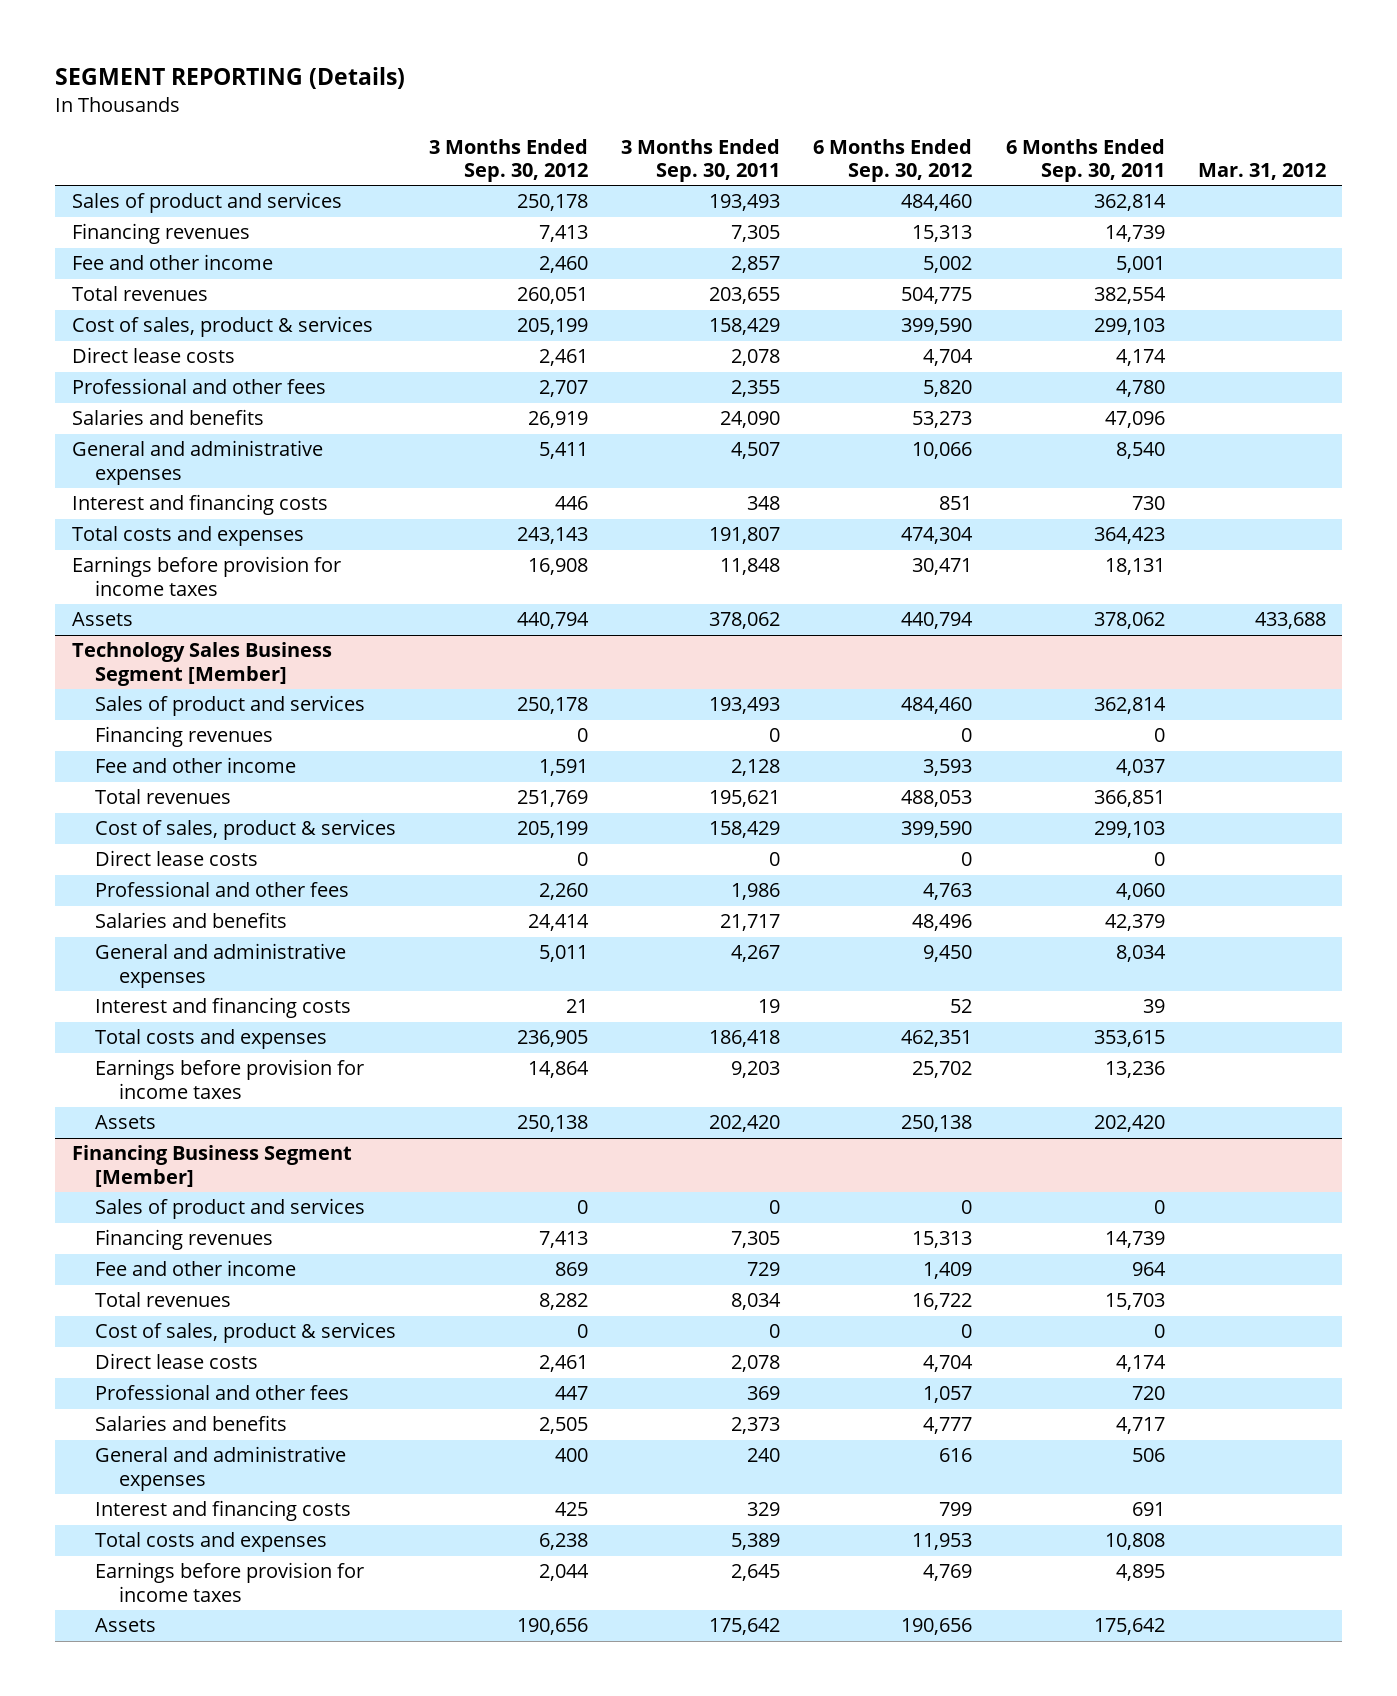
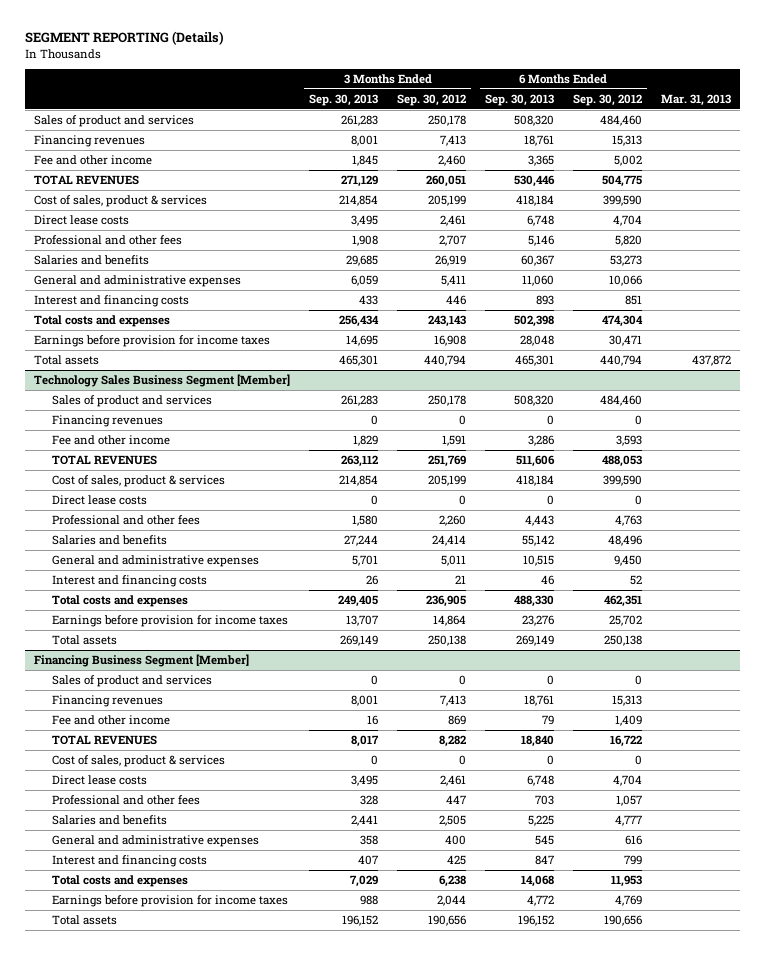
- | 3 Months Ended Sep. 30, 2012 | 3 Months Ended Sep. 30, 2011 | 6 Months Ended Sep. 30, 2012 | 6 Months Ended Sep. 30, 2011 | Mar. 31, 2012
+ | 3 Months Ended Sep. 30, 2013 | 3 Months Ended Sep. 30, 2012 | 6 Months Ended Sep. 30, 2013 | 6 Months Ended Sep. 30, 2012 | Mar. 31, 2013
- Total revenues | 260,051 | 203,655 | 504,775 | 382,554 |
+ TOTAL REVENUES | 271,129 | 260,051 | 530,446 | 504,775 |
- Assets | 440,794 | 378,062 | 440,794 | 378,062 | 433,688
+ Total assets | 465,301 | 440,794 | 465,301 | 440,794 | 437,872
@ Technology Sales Business Segment [Member]
- Total revenues | 251,769 | 195,621 | 488,053 | 366,851 |
+ TOTAL REVENUES | 263,112 | 251,769 | 511,606 | 488,053 |
- Assets | 250,138 | 202,420 | 250,138 | 202,420 |
+ Total assets | 269,149 | 250,138 | 269,149 | 250,138 |
@ Financing Business Segment [Member]
- Total revenues | 8,282 | 8,034 | 16,722 | 15,703 |
+ TOTAL REVENUES | 8,017 | 8,282 | 18,840 | 16,722 |
- Assets | 190,656 | 175,642 | 190,656 | 175,642 |
+ Total assets | 196,152 | 190,656 | 196,152 | 190,656 |

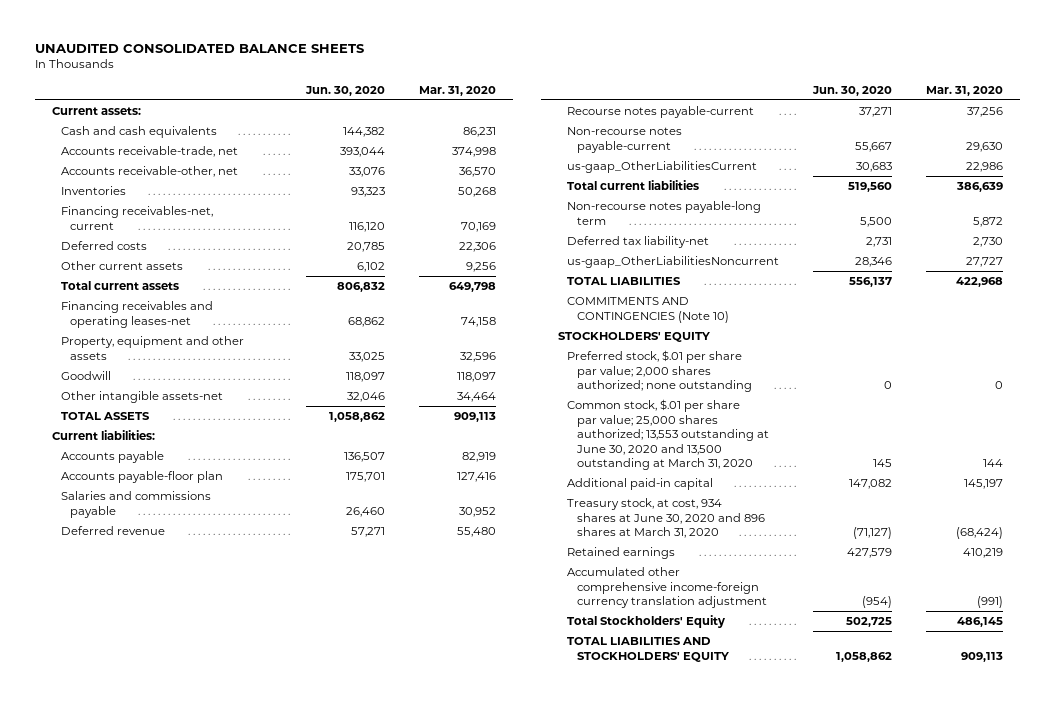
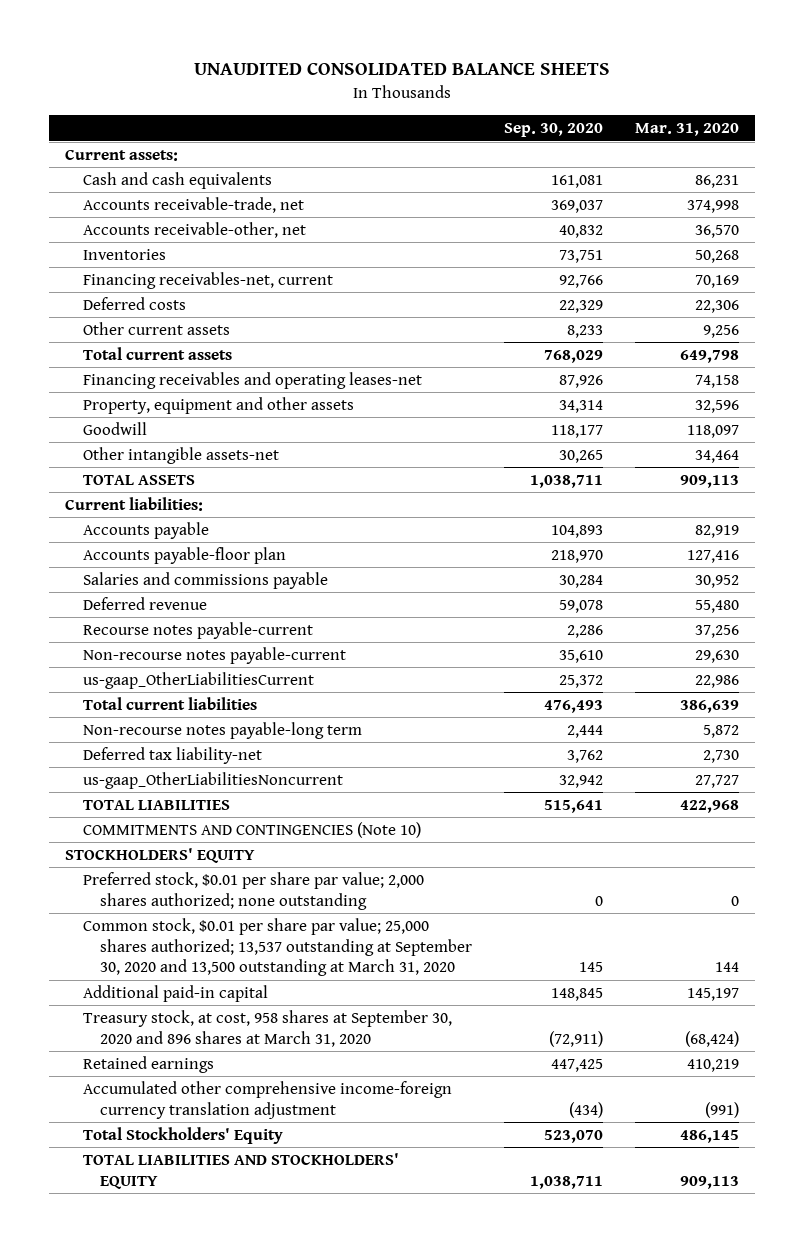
- | Jun. 30, 2020 | Mar. 31, 2020
+ | Sep. 30, 2020 | Mar. 31, 2020
- Preferred stock, $.01 per share par value; 2,000 shares authorized; none outstanding | 0 | 0
- Common stock, $.01 per share par value; 25,000 shares authorized; 13,553 outstanding at June 30, 2020 and 13,500 outstanding at March 31, 2020 | 145 | 144
+ Preferred stock, $0.01 per share par value; 2,000 shares authorized; none outstanding | 0 | 0
+ Common stock, $0.01 per share par value; 25,000 shares authorized; 13,537 outstanding at September 30, 2020 and 13,500 outstanding at March 31, 2020 | 145 | 144
- Treasury stock, at cost, 934 shares at June 30, 2020 and 896 shares at March 31, 2020 | (71,127) | (68,424)
+ Treasury stock, at cost, 958 shares at September 30, 2020 and 896 shares at March 31, 2020 | (72,911) | (68,424)

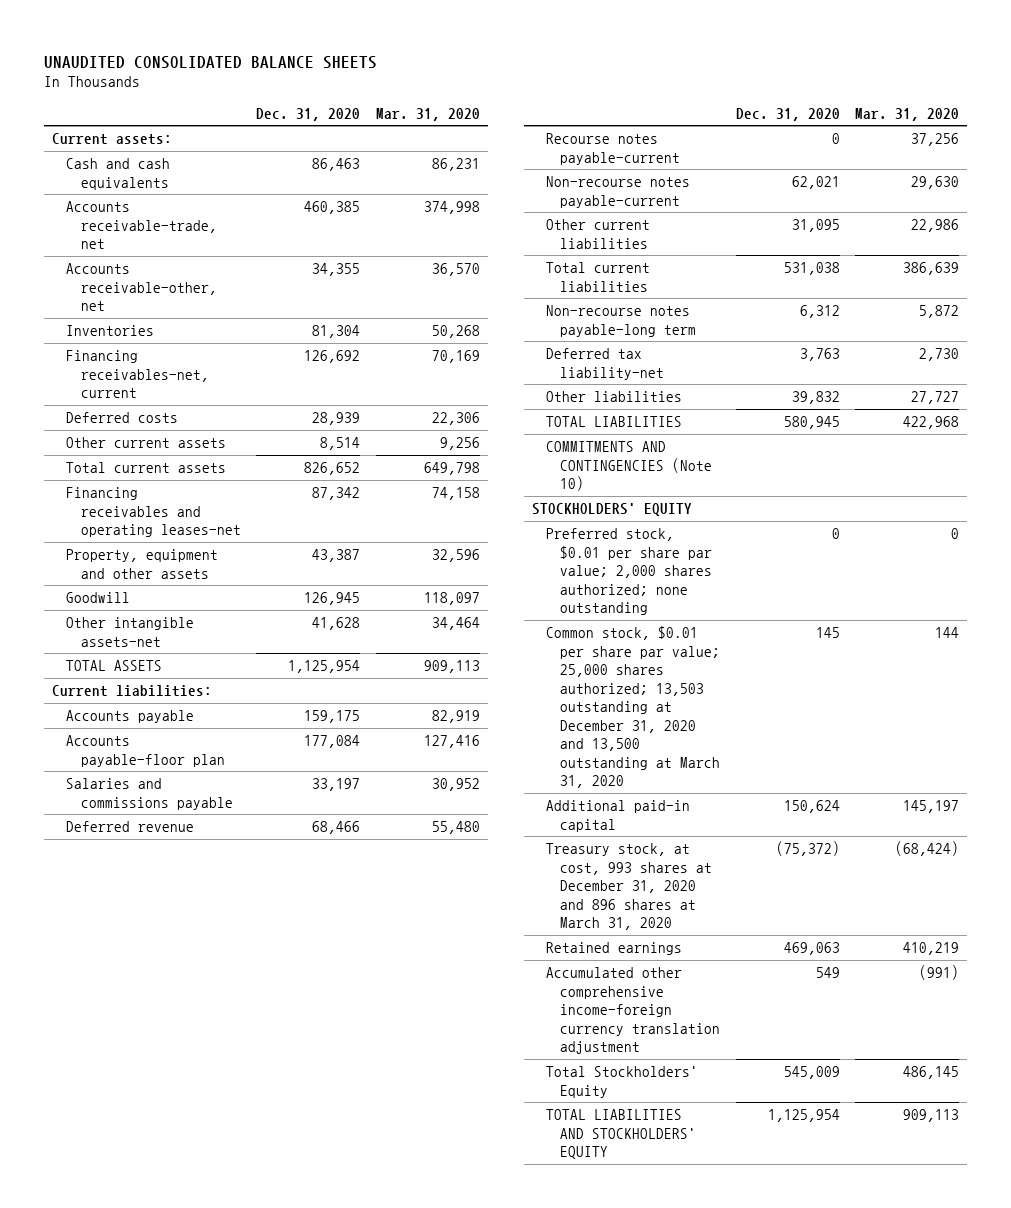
- | Sep. 30, 2020 | Mar. 31, 2020
+ | Dec. 31, 2020 | Mar. 31, 2020
- us-gaap_OtherLiabilitiesCurrent | 25,372 | 22,986
+ Other current liabilities | 31,095 | 22,986
- us-gaap_OtherLiabilitiesNoncurrent | 32,942 | 27,727
+ Other liabilities | 39,832 | 27,727
- Common stock, $0.01 per share par value; 25,000 shares authorized; 13,537 outstanding at September 30, 2020 and 13,500 outstanding at March 31, 2020 | 145 | 144
+ Common stock, $0.01 per share par value; 25,000 shares authorized; 13,503 outstanding at December 31, 2020 and 13,500 outstanding at March 31, 2020 | 145 | 144
- Treasury stock, at cost, 958 shares at September 30, 2020 and 896 shares at March 31, 2020 | (72,911) | (68,424)
+ Treasury stock, at cost, 993 shares at December 31, 2020 and 896 shares at March 31, 2020 | (75,372) | (68,424)

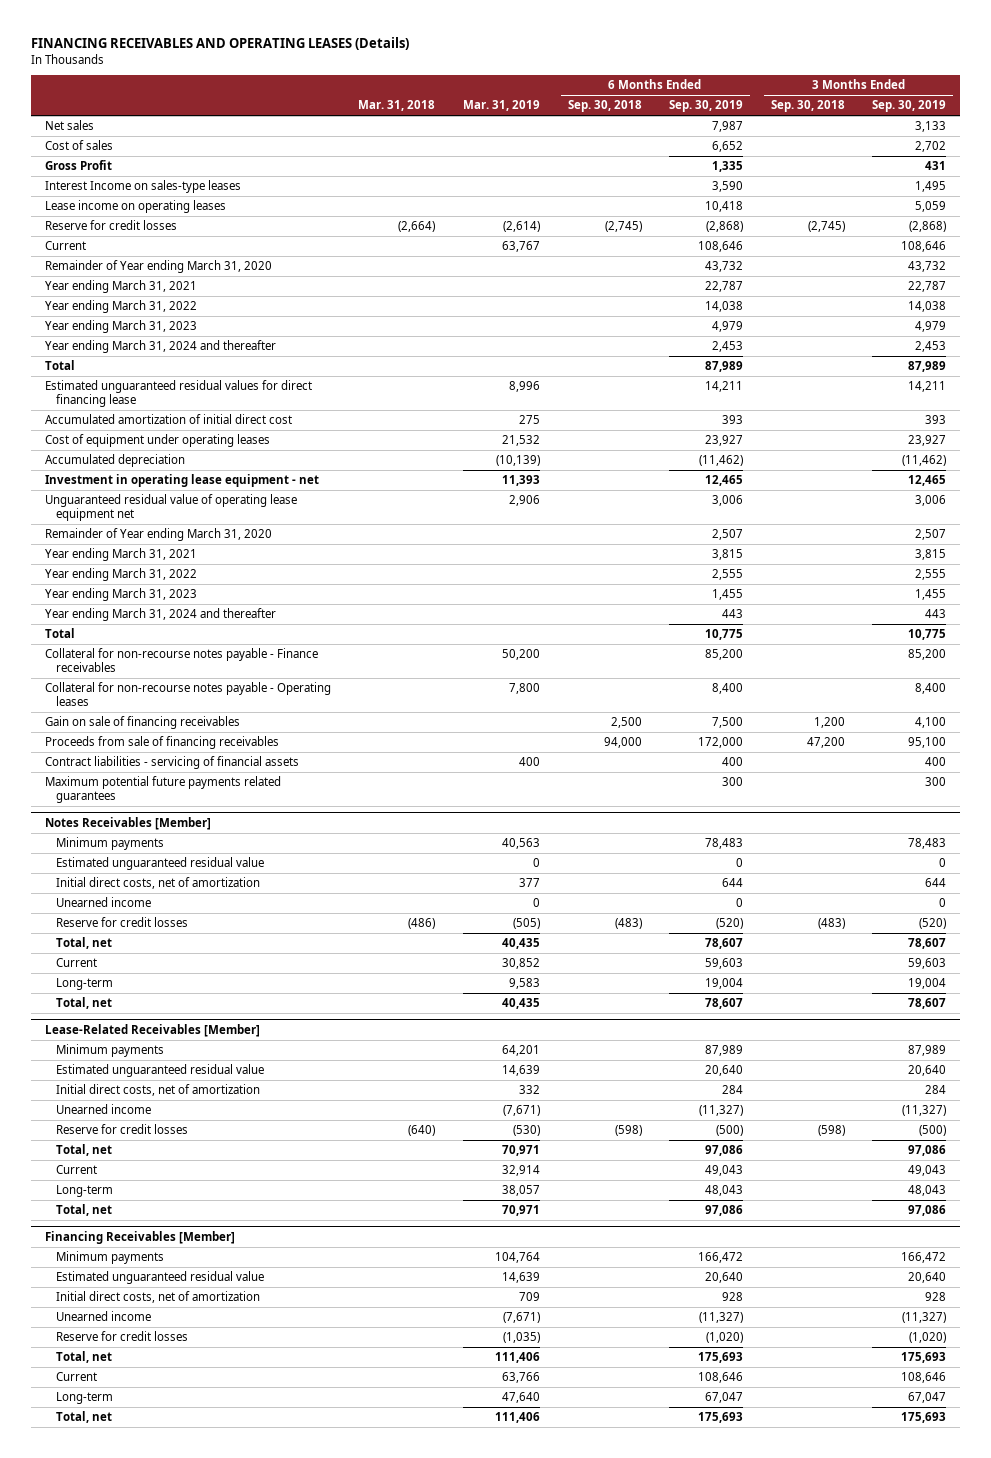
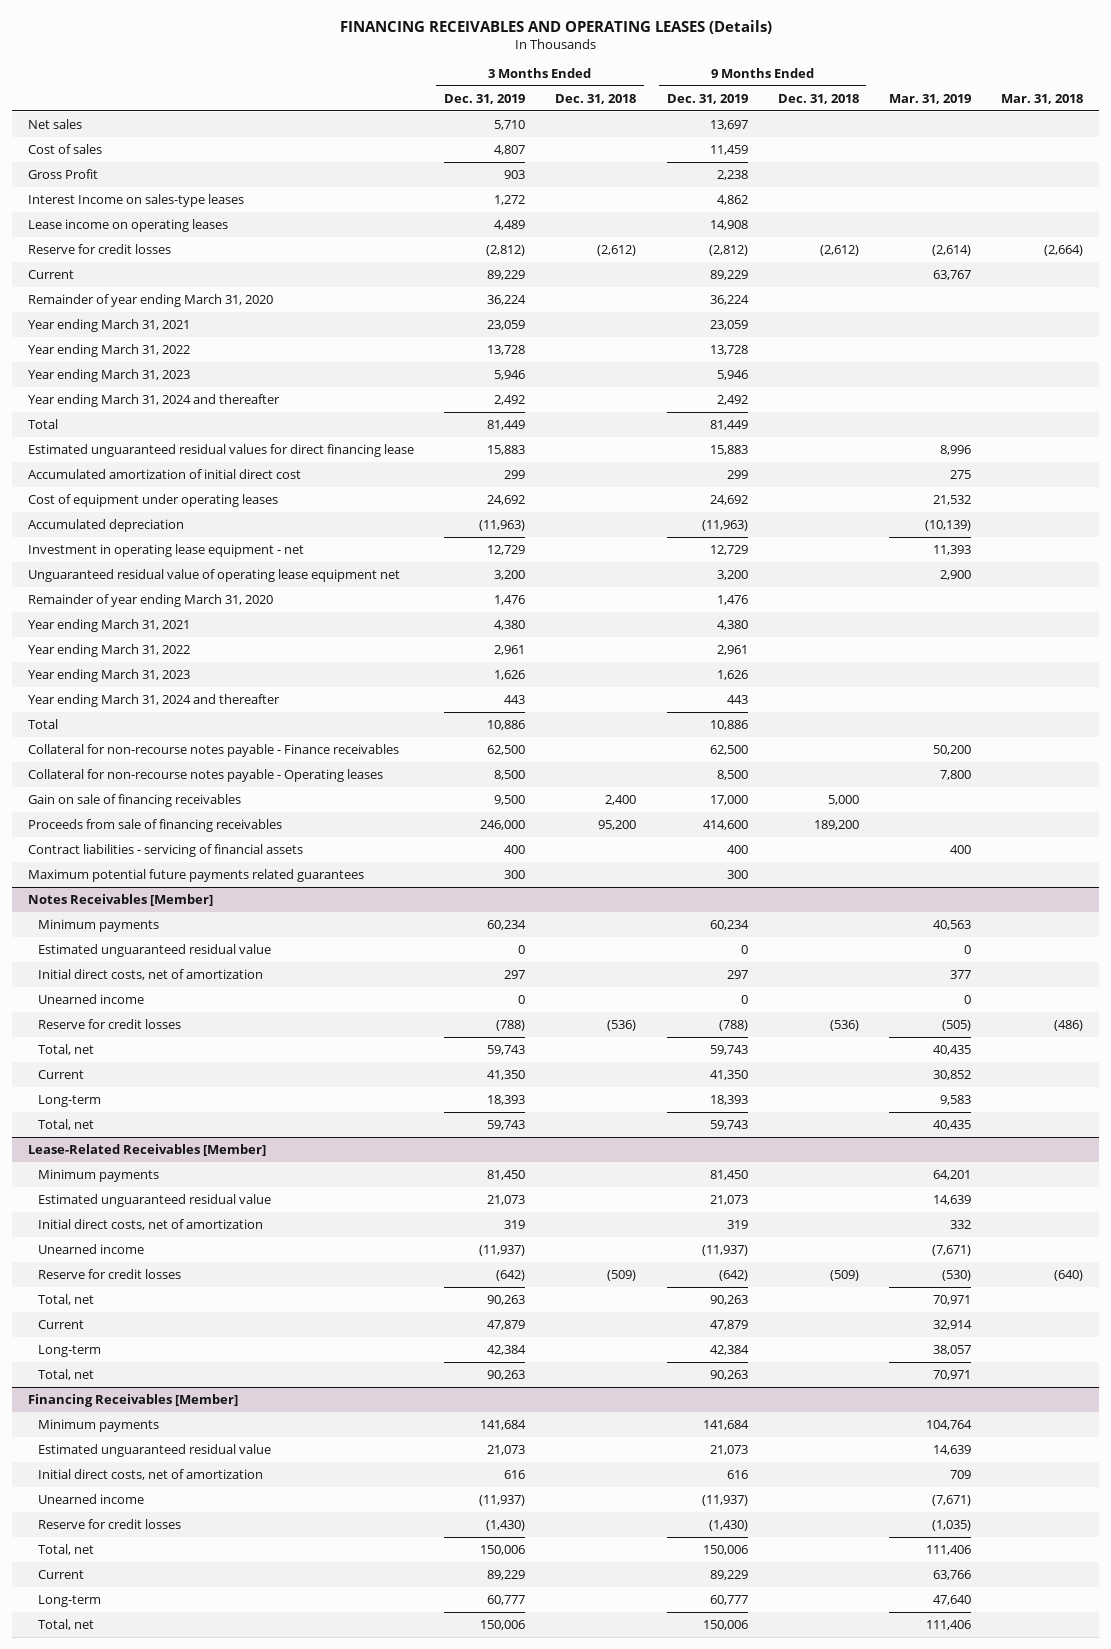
- | Mar. 31, 2018 | Mar. 31, 2019 | 6 Months Ended Sep. 30, 2018 | 6 Months Ended Sep. 30, 2019 | 3 Months Ended Sep. 30, 2018 | 3 Months Ended Sep. 30, 2019
+ | 3 Months Ended Dec. 31, 2019 | 3 Months Ended Dec. 31, 2018 | 9 Months Ended Dec. 31, 2019 | 9 Months Ended Dec. 31, 2018 | Mar. 31, 2019 | Mar. 31, 2018
- Remainder of Year ending March 31, 2020 | | | | 43,732 | | 43,732
+ Remainder of year ending March 31, 2020 | 36,224 | | 36,224 | | |
- Unguaranteed residual value of operating lease equipment net | | 2,906 | | 3,006 | | 3,006
- Remainder of Year ending March 31, 2020 | | | | 2,507 | | 2,507
+ Unguaranteed residual value of operating lease equipment net | 3,200 | | 3,200 | | 2,900 |
+ Remainder of year ending March 31, 2020 | 1,476 | | 1,476 | | |

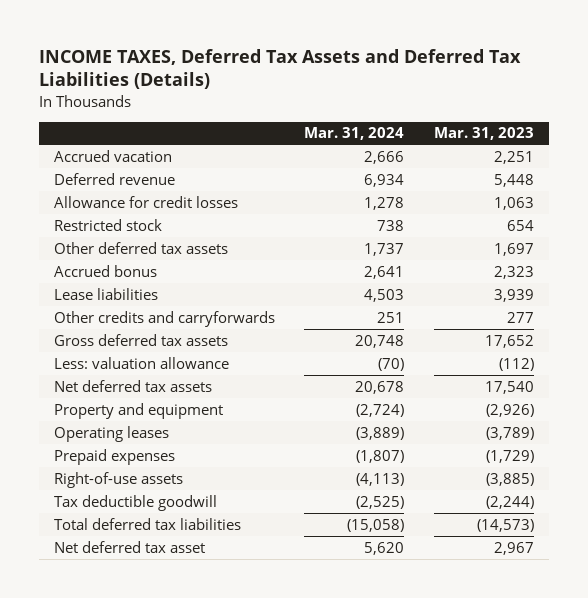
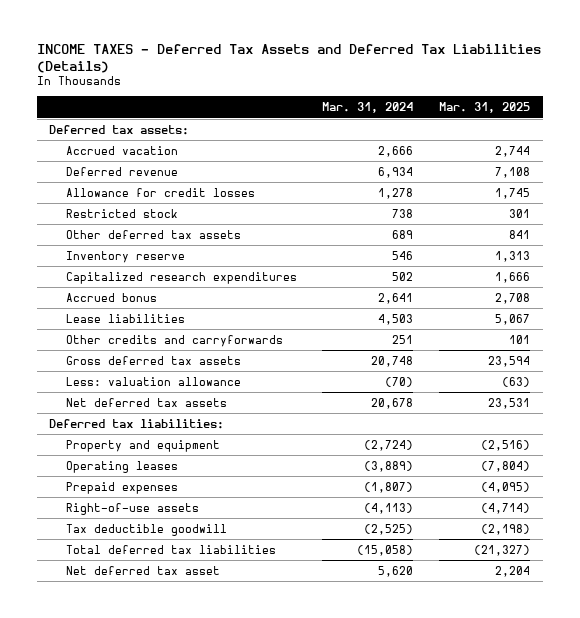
- INCOME TAXES, Deferred Tax Assets and Deferred Tax Liabilities (Details)
+ INCOME TAXES - Deferred Tax Assets and Deferred Tax Liabilities (Details)
- | Mar. 31, 2024 | Mar. 31, 2023
+ | Mar. 31, 2024 | Mar. 31, 2025
+ Deferred tax assets:
- Other deferred tax assets | 1,737 | 1,697
+ Other deferred tax assets | 689 | 841
+ Inventory reserve | 546 | 1,313
+ Capitalized research expenditures | 502 | 1,666
+ Deferred tax liabilities:

